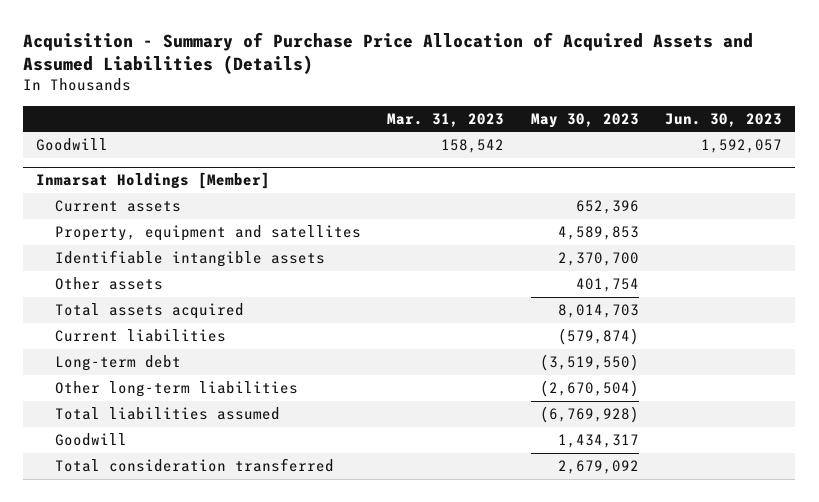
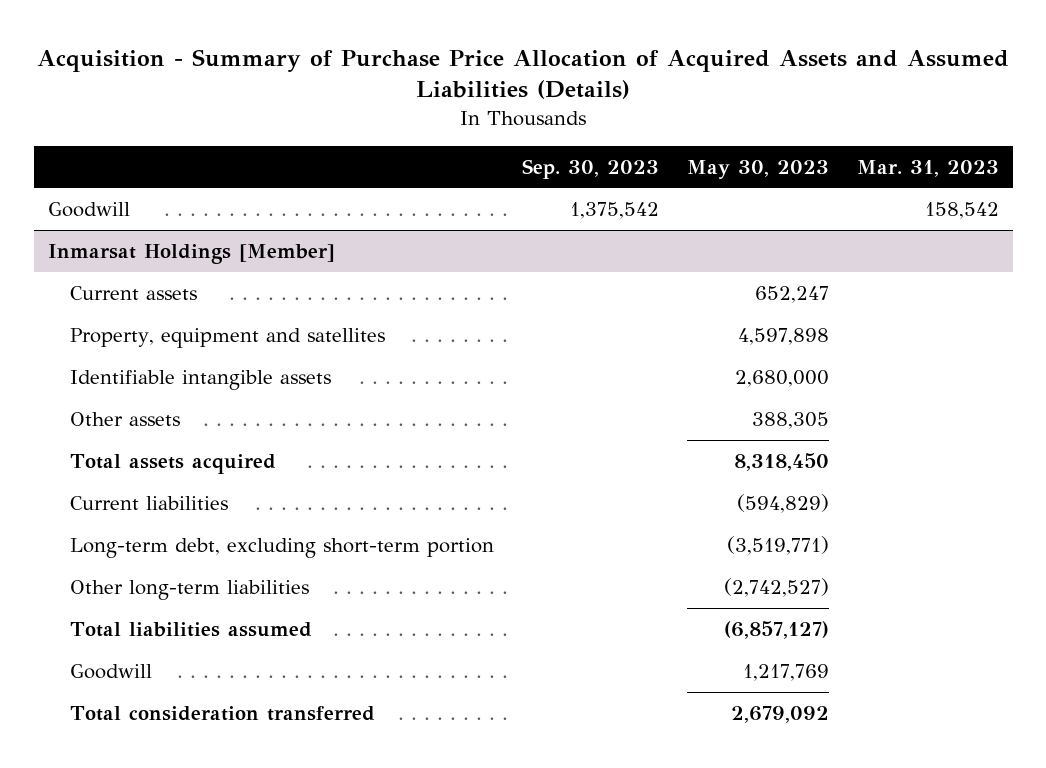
- | Mar. 31, 2023 | May 30, 2023 | Jun. 30, 2023
+ | Sep. 30, 2023 | May 30, 2023 | Mar. 31, 2023
@ Inmarsat Holdings [Member]
- Current assets | | 652,396 |
- Property, equipment and satellites | | 4,589,853 |
- Identifiable intangible assets | | 2,370,700 |
- Other assets | | 401,754 |
- Total assets acquired | | 8,014,703 |
- Current liabilities | | (579,874) |
- Long-term debt | | (3,519,550) |
- Other long-term liabilities | | (2,670,504) |
- Total liabilities assumed | | (6,769,928) |
- Goodwill | | 1,434,317 |
+ Current assets | | 652,247 |
+ Property, equipment and satellites | | 4,597,898 |
+ Identifiable intangible assets | | 2,680,000 |
+ Other assets | | 388,305 |
+ Total assets acquired | | 8,318,450 |
+ Current liabilities | | (594,829) |
+ Long-term debt, excluding short-term portion | | (3,519,771) |
+ Other long-term liabilities | | (2,742,527) |
+ Total liabilities assumed | | (6,857,127) |
+ Goodwill | | 1,217,769 |

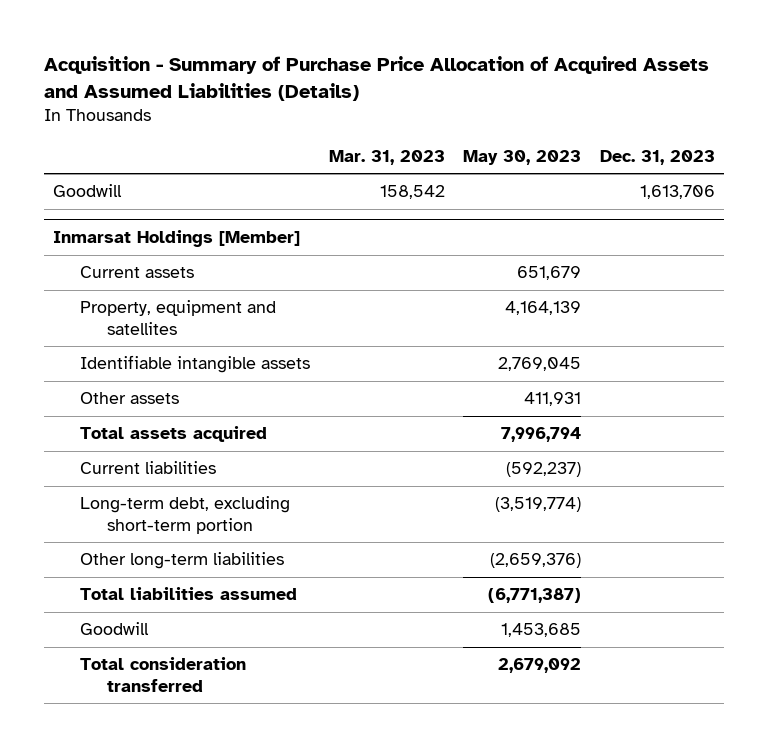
- | Sep. 30, 2023 | May 30, 2023 | Mar. 31, 2023
+ | Mar. 31, 2023 | May 30, 2023 | Dec. 31, 2023
@ Inmarsat Holdings [Member]
- Current assets | | 652,247 |
- Property, equipment and satellites | | 4,597,898 |
- Identifiable intangible assets | | 2,680,000 |
- Other assets | | 388,305 |
- Total assets acquired | | 8,318,450 |
- Current liabilities | | (594,829) |
- Long-term debt, excluding short-term portion | | (3,519,771) |
- Other long-term liabilities | | (2,742,527) |
- Total liabilities assumed | | (6,857,127) |
- Goodwill | | 1,217,769 |
+ Current assets | | 651,679 |
+ Property, equipment and satellites | | 4,164,139 |
+ Identifiable intangible assets | | 2,769,045 |
+ Other assets | | 411,931 |
+ Total assets acquired | | 7,996,794 |
+ Current liabilities | | (592,237) |
+ Long-term debt, excluding short-term portion | | (3,519,774) |
+ Other long-term liabilities | | (2,659,376) |
+ Total liabilities assumed | | (6,771,387) |
+ Goodwill | | 1,453,685 |

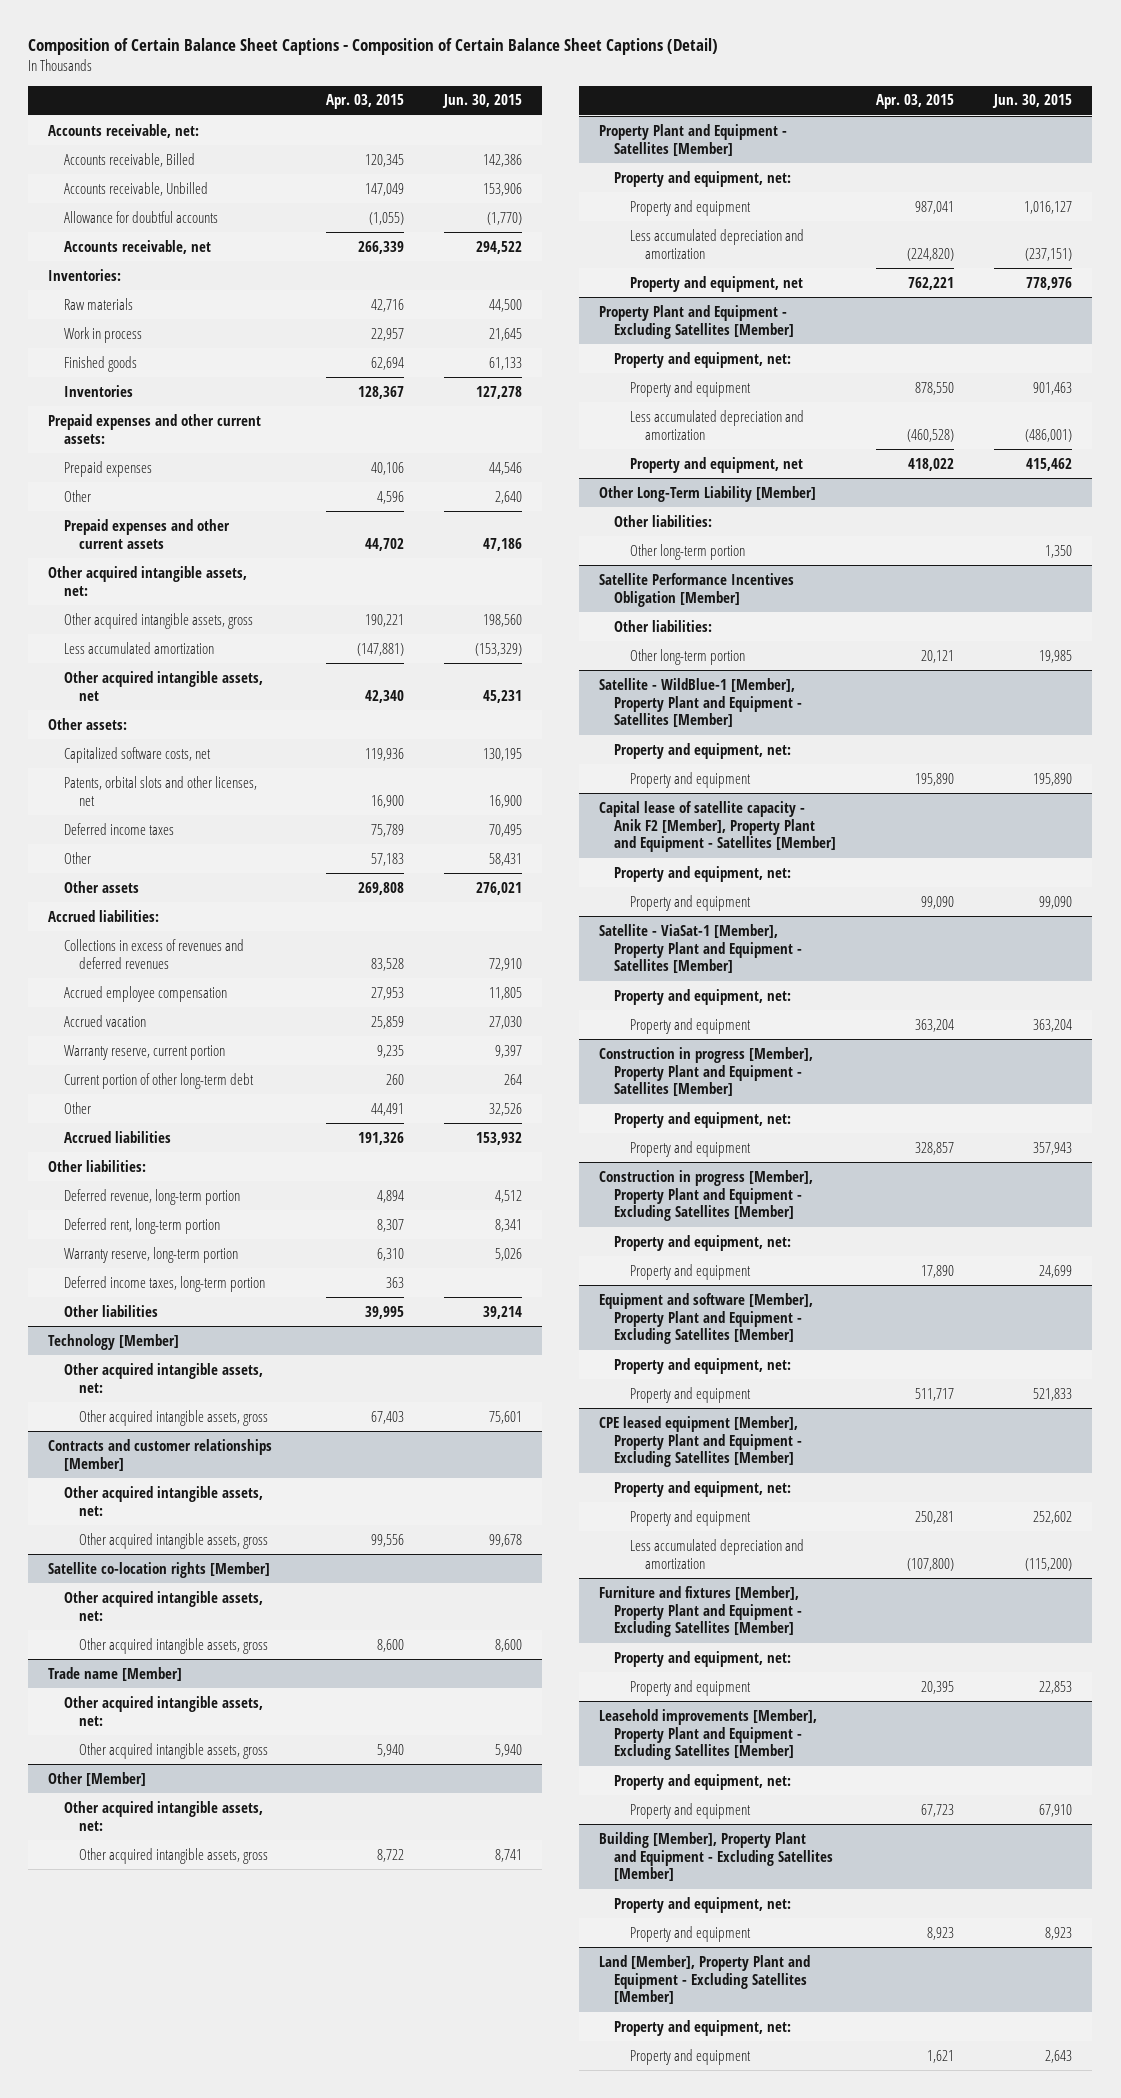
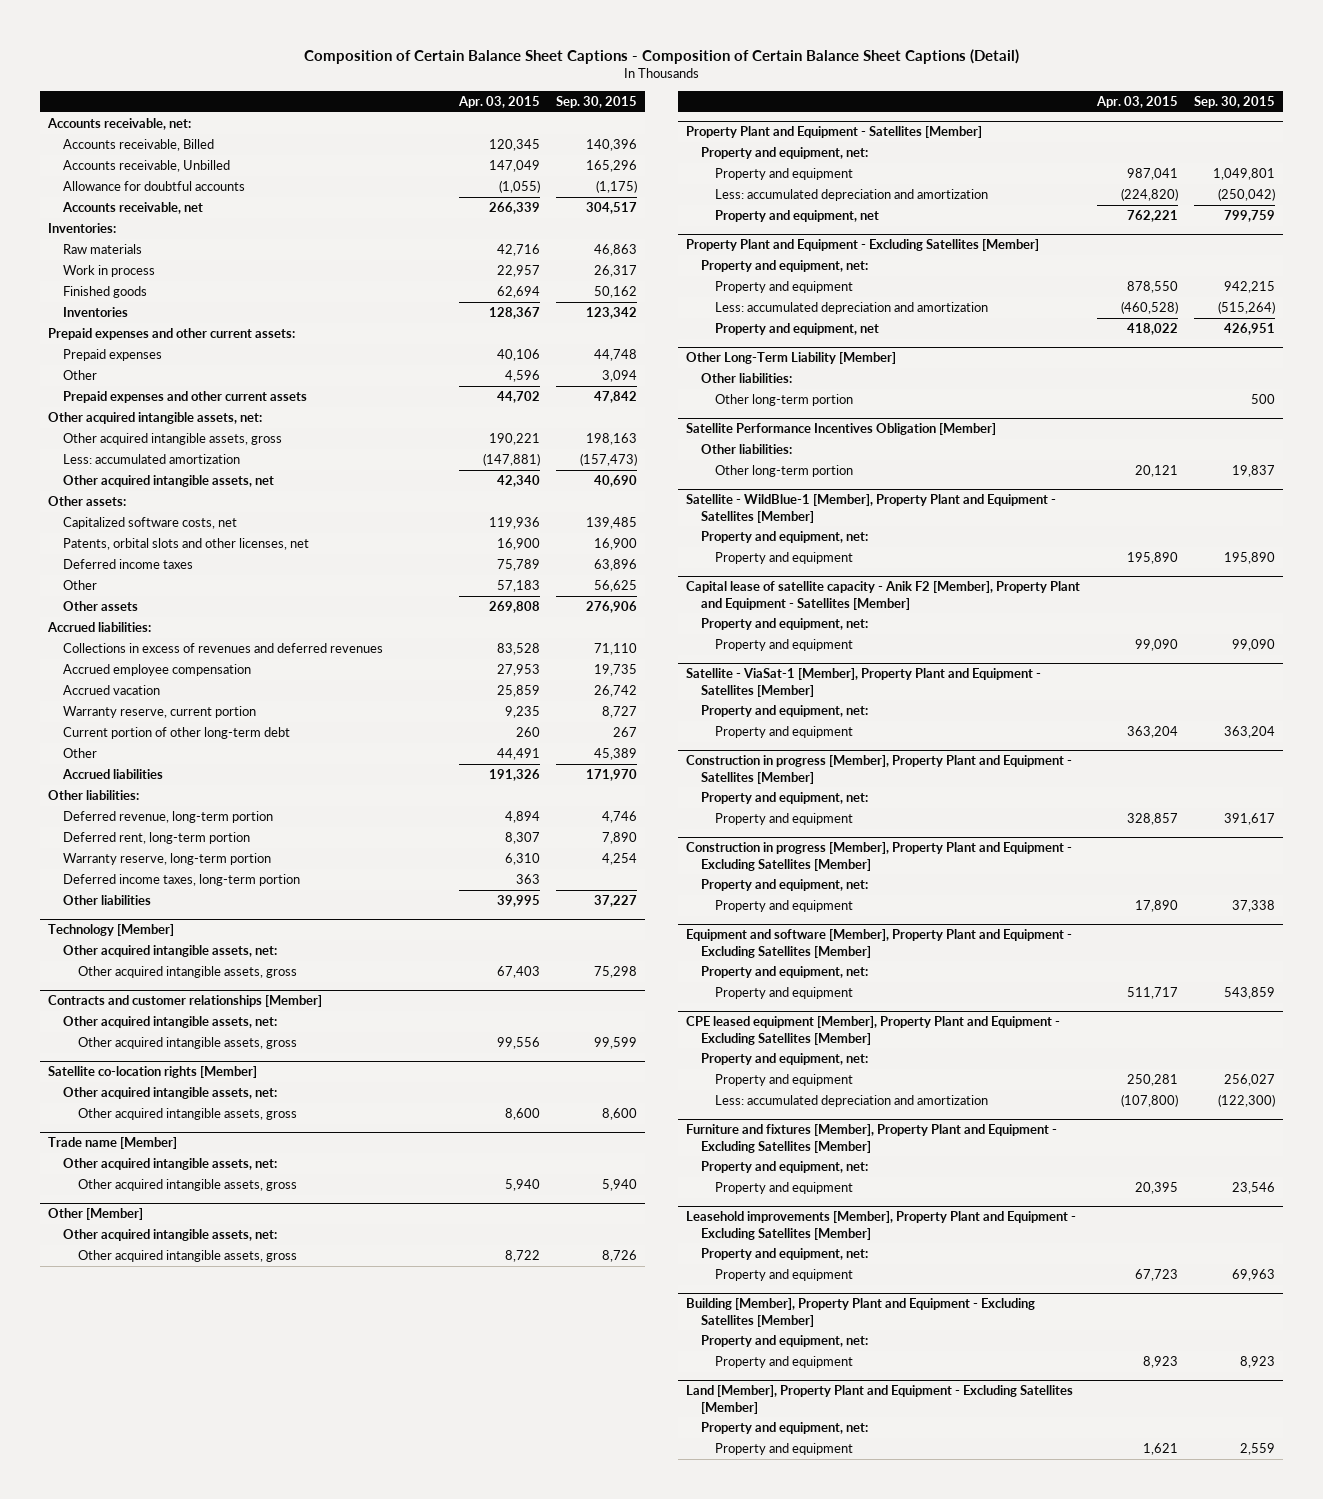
- | Apr. 03, 2015 | Jun. 30, 2015
+ | Apr. 03, 2015 | Sep. 30, 2015
- Less accumulated amortization | (147,881) | (153,329)
+ Less: accumulated amortization | (147,881) | (157,473)
@ Property Plant and Equipment - Satellites [Member]
- Less accumulated depreciation and amortization | (224,820) | (237,151)
+ Less: accumulated depreciation and amortization | (224,820) | (250,042)
@ Property Plant and Equipment - Excluding Satellites [Member]
- Less accumulated depreciation and amortization | (460,528) | (486,001)
+ Less: accumulated depreciation and amortization | (460,528) | (515,264)
@ CPE leased equipment [Member], Property Plant and Equipment - Excluding Satellites [Member]
- Less accumulated depreciation and amortization | (107,800) | (115,200)
+ Less: accumulated depreciation and amortization | (107,800) | (122,300)

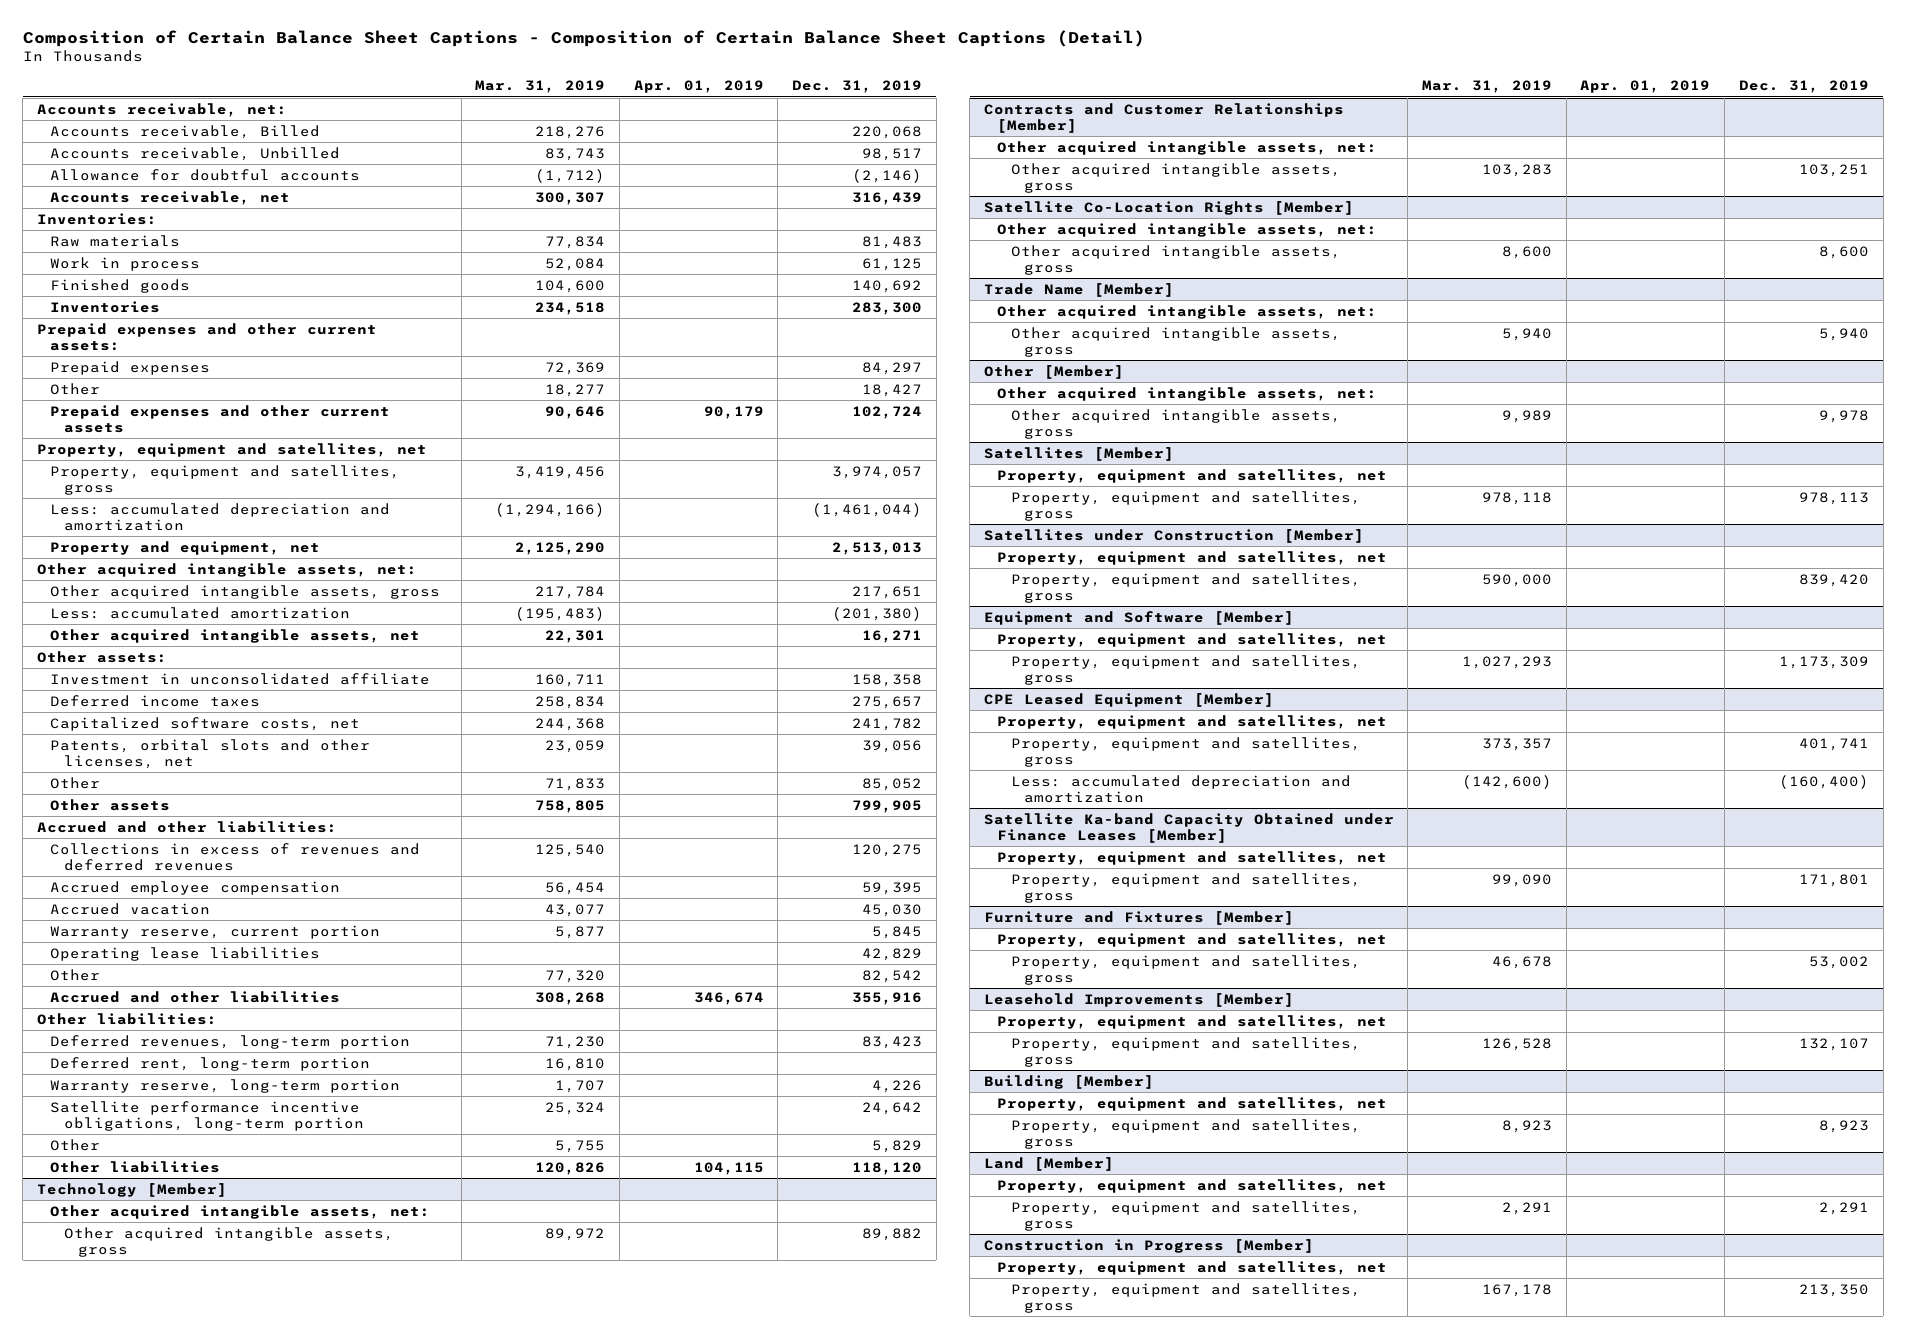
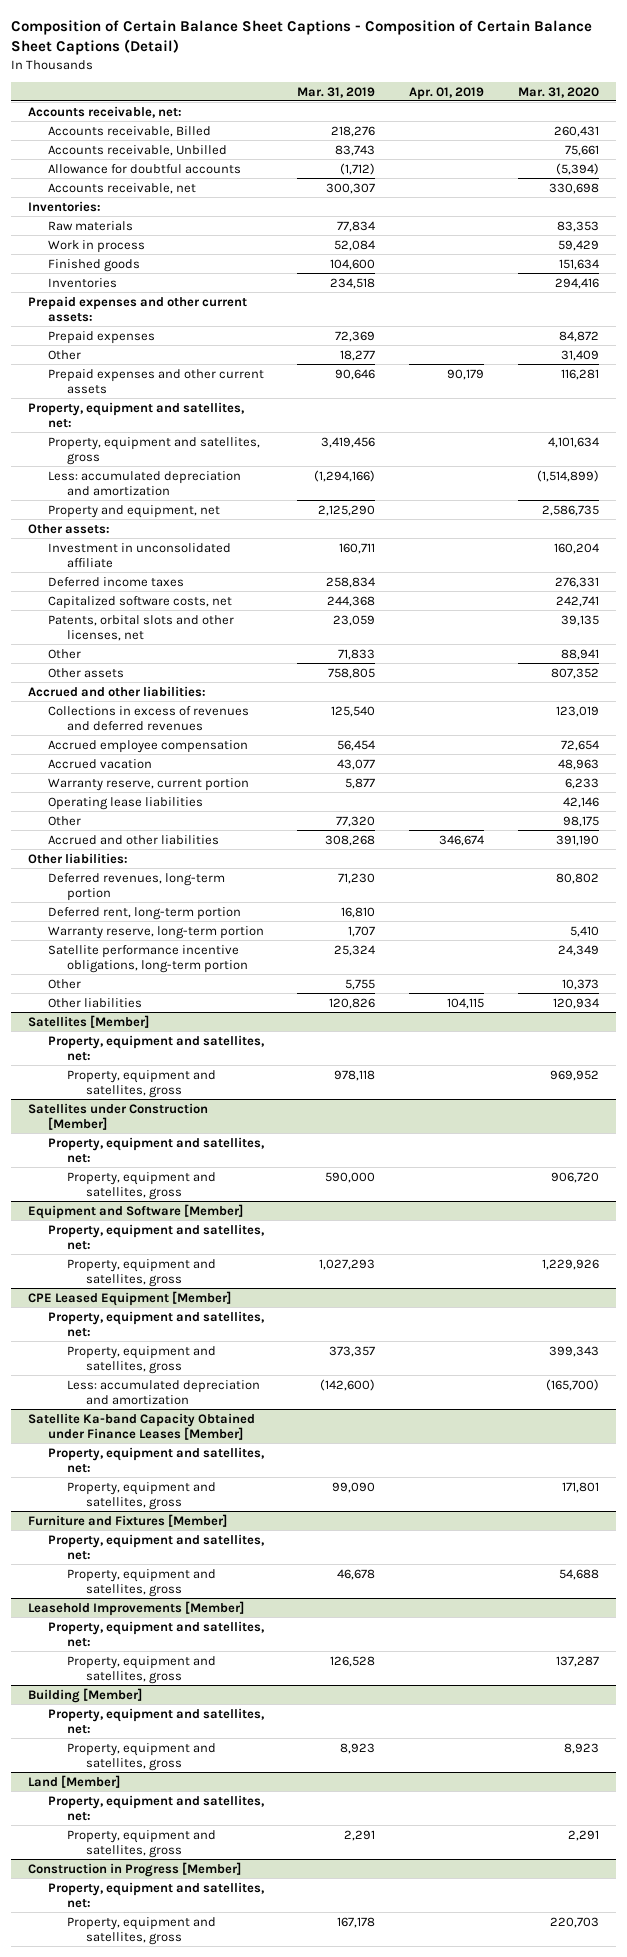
- | Mar. 31, 2019 | Apr. 01, 2019 | Dec. 31, 2019
+ | Mar. 31, 2019 | Apr. 01, 2019 | Mar. 31, 2020
- Property, equipment and satellites, net
+ Property, equipment and satellites, net:
- Other acquired intangible assets, net:
- Other acquired intangible assets, gross | 217,784 | | 217,651
- Less: accumulated amortization | (195,483) | | (201,380)
- Other acquired intangible assets, net | 22,301 | | 16,271
- Technology [Member]
- Other acquired intangible assets, net:
- Other acquired intangible assets, gross | 89,972 | | 89,882
- Contracts and Customer Relationships [Member]
- Other acquired intangible assets, net:
- Other acquired intangible assets, gross | 103,283 | | 103,251
- Satellite Co-Location Rights [Member]
- Other acquired intangible assets, net:
- Other acquired intangible assets, gross | 8,600 | | 8,600
- Trade Name [Member]
- Other acquired intangible assets, net:
- Other acquired intangible assets, gross | 5,940 | | 5,940
- Other [Member]
- Other acquired intangible assets, net:
- Other acquired intangible assets, gross | 9,989 | | 9,978
@ Satellites [Member]
- Property, equipment and satellites, net
+ Property, equipment and satellites, net:
@ Satellites under Construction [Member]
- Property, equipment and satellites, net
+ Property, equipment and satellites, net:
@ Equipment and Software [Member]
- Property, equipment and satellites, net
+ Property, equipment and satellites, net:
@ CPE Leased Equipment [Member]
- Property, equipment and satellites, net
+ Property, equipment and satellites, net:
@ Satellite Ka-band Capacity Obtained under Finance Leases [Member]
- Property, equipment and satellites, net
+ Property, equipment and satellites, net:
@ Furniture and Fixtures [Member]
- Property, equipment and satellites, net
+ Property, equipment and satellites, net:
@ Leasehold Improvements [Member]
- Property, equipment and satellites, net
+ Property, equipment and satellites, net:
@ Building [Member]
- Property, equipment and satellites, net
+ Property, equipment and satellites, net:
@ Land [Member]
- Property, equipment and satellites, net
+ Property, equipment and satellites, net:
@ Construction in Progress [Member]
- Property, equipment and satellites, net
+ Property, equipment and satellites, net:

